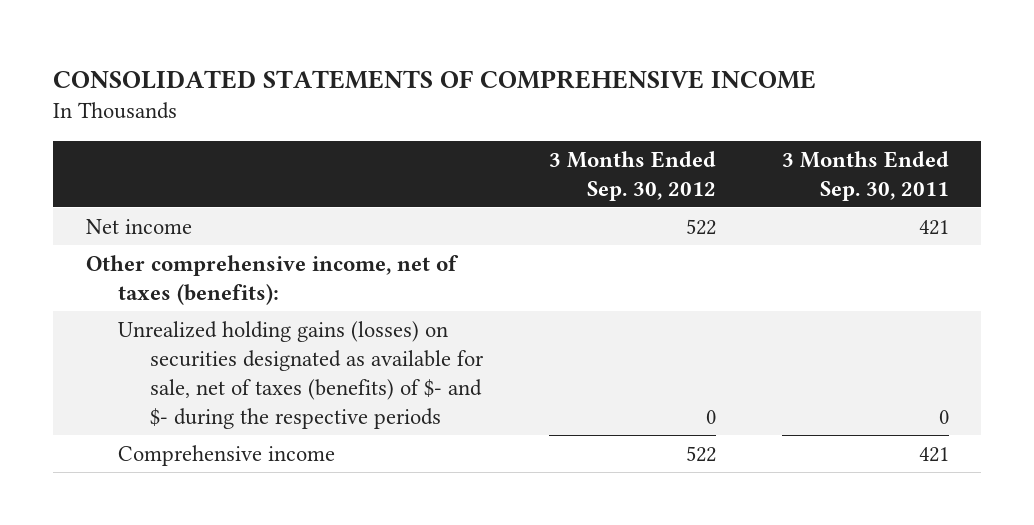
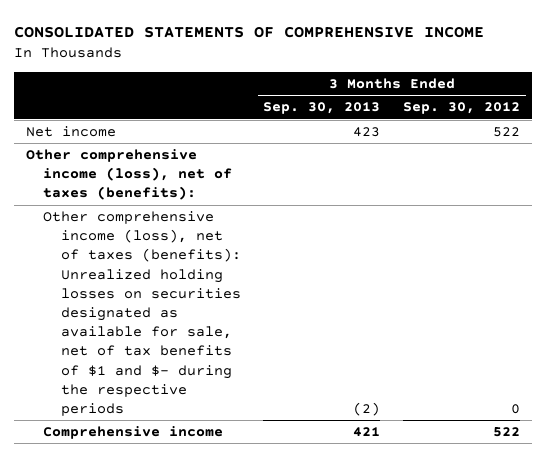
- | 3 Months Ended Sep. 30, 2012 | 3 Months Ended Sep. 30, 2011
+ | 3 Months Ended Sep. 30, 2013 | 3 Months Ended Sep. 30, 2012
- Other comprehensive income, net of taxes (benefits):
- Unrealized holding gains (losses) on securities designated as available for sale, net of taxes (benefits) of $- and $- during the respective periods | 0 | 0
+ Other comprehensive income (loss), net of taxes (benefits):
+ Other comprehensive income (loss), net of taxes (benefits): Unrealized holding losses on securities designated as available for sale, net of tax benefits of $1 and $- during the respective periods | (2) | 0

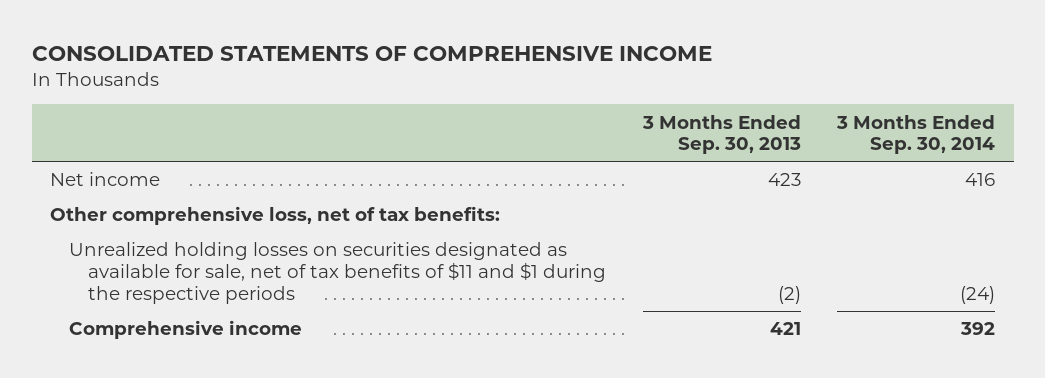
- | 3 Months Ended Sep. 30, 2013 | 3 Months Ended Sep. 30, 2012
+ | 3 Months Ended Sep. 30, 2013 | 3 Months Ended Sep. 30, 2014
- Other comprehensive income (loss), net of taxes (benefits):
- Other comprehensive income (loss), net of taxes (benefits): Unrealized holding losses on securities designated as available for sale, net of tax benefits of $1 and $- during the respective periods | (2) | 0
+ Other comprehensive loss, net of tax benefits:
+ Unrealized holding losses on securities designated as available for sale, net of tax benefits of $11 and $1 during the respective periods | (2) | (24)

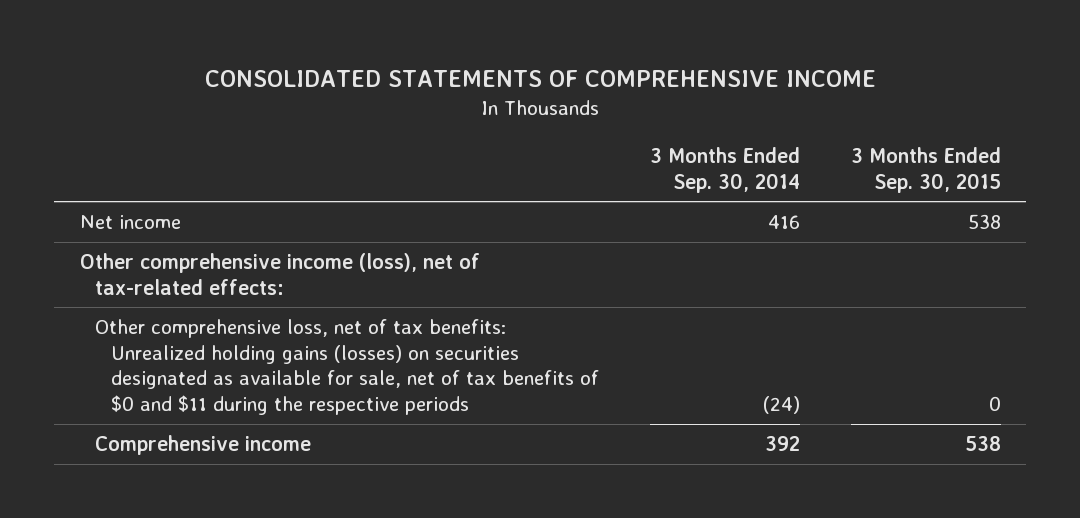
- | 3 Months Ended Sep. 30, 2013 | 3 Months Ended Sep. 30, 2014
+ | 3 Months Ended Sep. 30, 2014 | 3 Months Ended Sep. 30, 2015
- Other comprehensive loss, net of tax benefits:
- Unrealized holding losses on securities designated as available for sale, net of tax benefits of $11 and $1 during the respective periods | (2) | (24)
+ Other comprehensive income (loss), net of tax-related effects:
+ Other comprehensive loss, net of tax benefits: Unrealized holding gains (losses) on securities designated as available for sale, net of tax benefits of $0 and $11 during the respective periods | (24) | 0

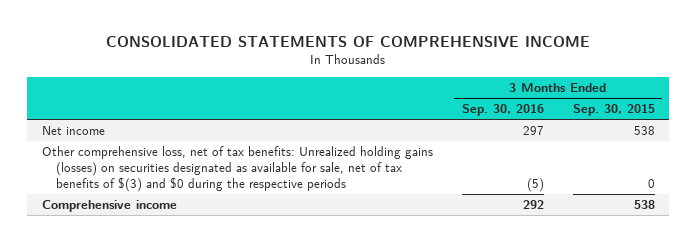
- | 3 Months Ended Sep. 30, 2014 | 3 Months Ended Sep. 30, 2015
+ | 3 Months Ended Sep. 30, 2016 | 3 Months Ended Sep. 30, 2015
- Other comprehensive income (loss), net of tax-related effects:
- Other comprehensive loss, net of tax benefits: Unrealized holding gains (losses) on securities designated as available for sale, net of tax benefits of $0 and $11 during the respective periods | (24) | 0
+ Other comprehensive loss, net of tax benefits: Unrealized holding gains (losses) on securities designated as available for sale, net of tax benefits of $(3) and $0 during the respective periods | (5) | 0

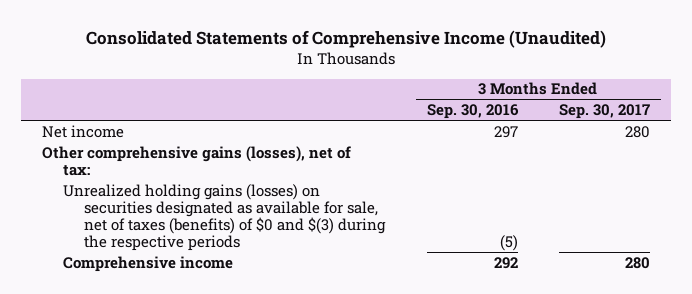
- CONSOLIDATED STATEMENTS OF COMPREHENSIVE INCOME
+ Consolidated Statements of Comprehensive Income (Unaudited)
- | 3 Months Ended Sep. 30, 2016 | 3 Months Ended Sep. 30, 2015
+ | 3 Months Ended Sep. 30, 2016 | 3 Months Ended Sep. 30, 2017
- Other comprehensive loss, net of tax benefits: Unrealized holding gains (losses) on securities designated as available for sale, net of tax benefits of $(3) and $0 during the respective periods | (5) | 0
+ Other comprehensive gains (losses), net of tax:
+ Unrealized holding gains (losses) on securities designated as available for sale, net of taxes (benefits) of $0 and $(3) during the respective periods | (5) |

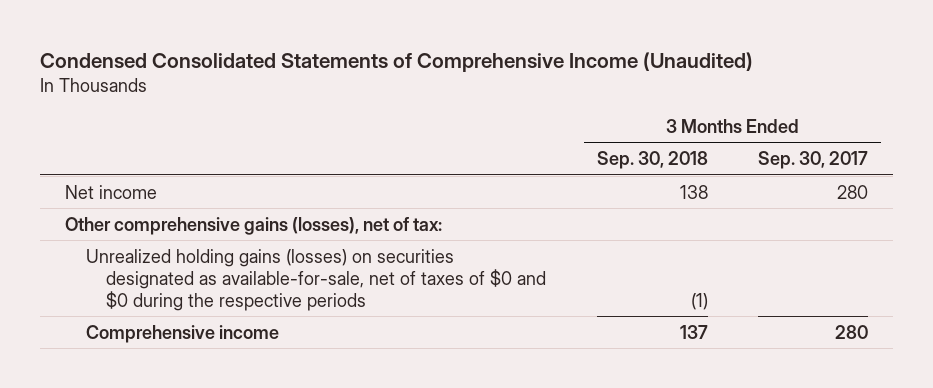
- Consolidated Statements of Comprehensive Income (Unaudited)
+ Condensed Consolidated Statements of Comprehensive Income (Unaudited)
- | 3 Months Ended Sep. 30, 2016 | 3 Months Ended Sep. 30, 2017
+ | 3 Months Ended Sep. 30, 2018 | 3 Months Ended Sep. 30, 2017
- Unrealized holding gains (losses) on securities designated as available for sale, net of taxes (benefits) of $0 and $(3) during the respective periods | (5) |
+ Unrealized holding gains (losses) on securities designated as available-for-sale, net of taxes of $0 and $0 during the respective periods | (1) |

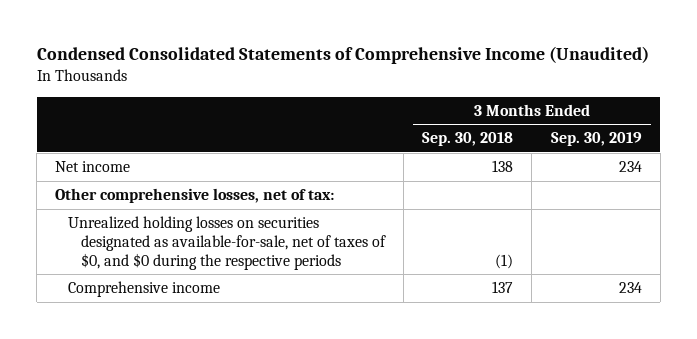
- | 3 Months Ended Sep. 30, 2018 | 3 Months Ended Sep. 30, 2017
+ | 3 Months Ended Sep. 30, 2018 | 3 Months Ended Sep. 30, 2019
- Other comprehensive gains (losses), net of tax:
- Unrealized holding gains (losses) on securities designated as available-for-sale, net of taxes of $0 and $0 during the respective periods | (1) |
+ Other comprehensive losses, net of tax:
+ Unrealized holding losses on securities designated as available-for-sale, net of taxes of $0, and $0 during the respective periods | (1) |

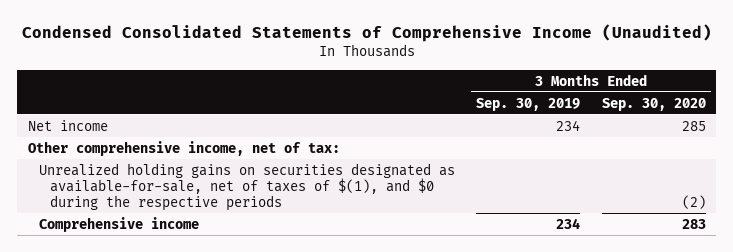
- | 3 Months Ended Sep. 30, 2018 | 3 Months Ended Sep. 30, 2019
+ | 3 Months Ended Sep. 30, 2019 | 3 Months Ended Sep. 30, 2020
- Other comprehensive losses, net of tax:
- Unrealized holding losses on securities designated as available-for-sale, net of taxes of $0, and $0 during the respective periods | (1) |
+ Other comprehensive income, net of tax:
+ Unrealized holding gains on securities designated as available-for-sale, net of taxes of $(1), and $0 during the respective periods | | (2)

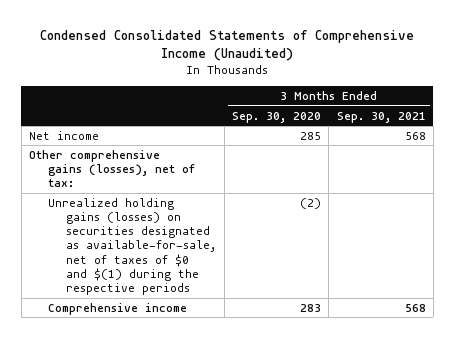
- | 3 Months Ended Sep. 30, 2019 | 3 Months Ended Sep. 30, 2020
+ | 3 Months Ended Sep. 30, 2020 | 3 Months Ended Sep. 30, 2021
- Other comprehensive income, net of tax:
- Unrealized holding gains on securities designated as available-for-sale, net of taxes of $(1), and $0 during the respective periods | | (2)
+ Other comprehensive gains (losses), net of tax:
+ Unrealized holding gains (losses) on securities designated as available-for-sale, net of taxes of $0 and $(1) during the respective periods | (2) |

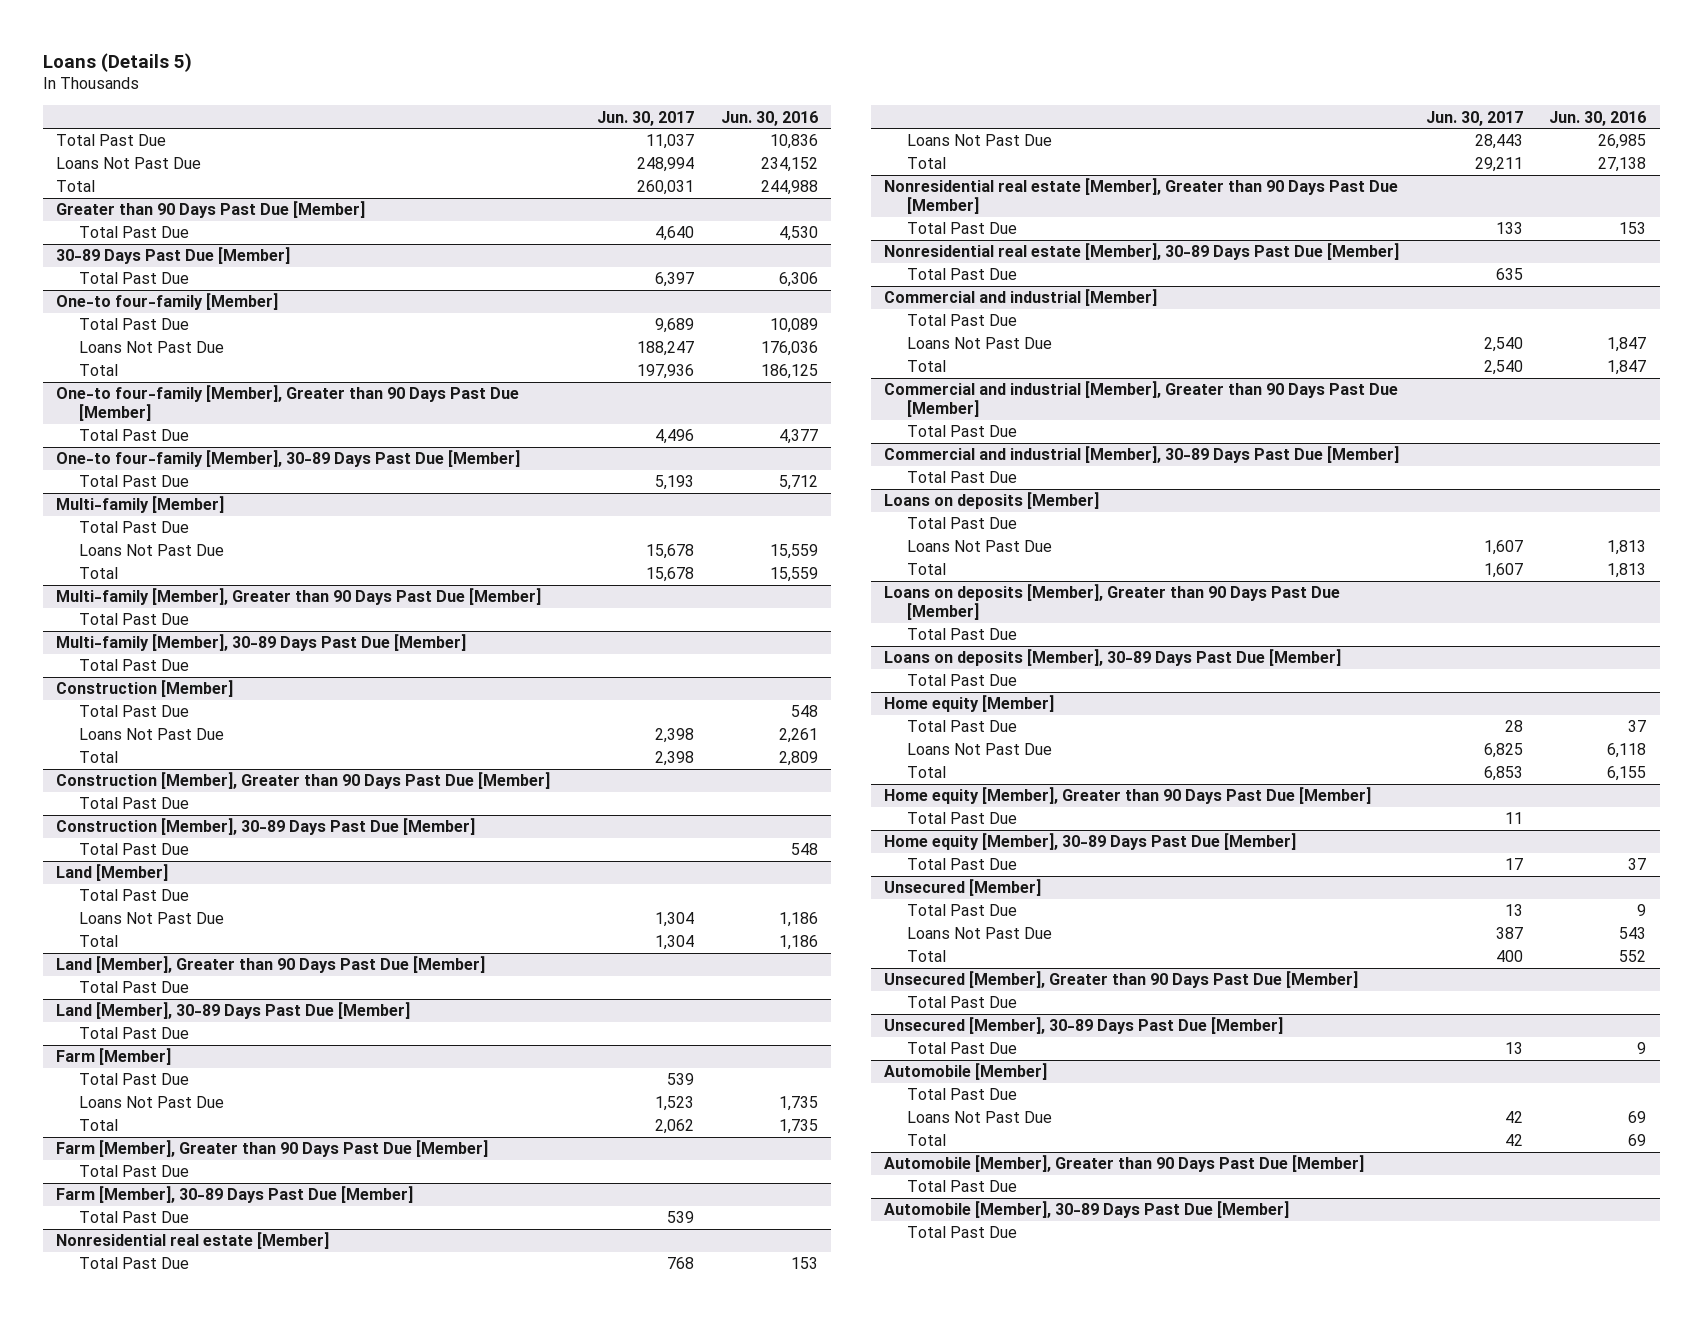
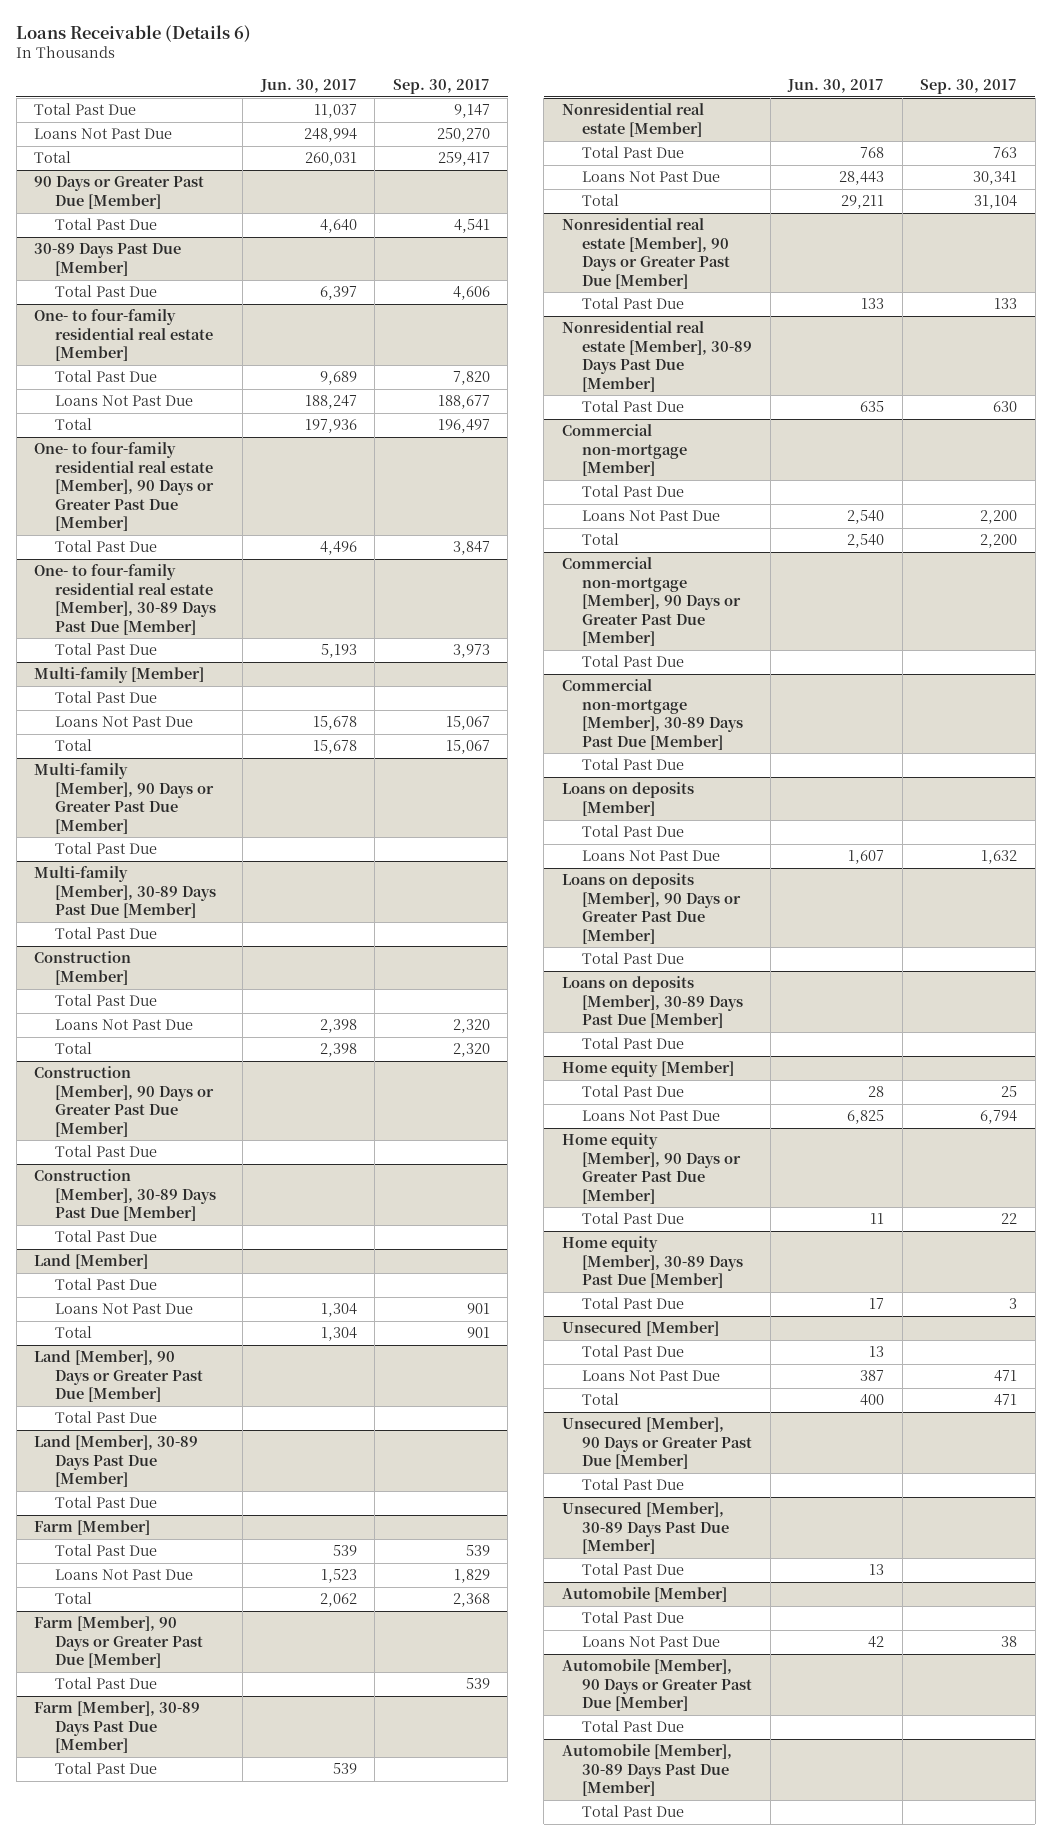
- Loans (Details 5)
+ Loans Receivable (Details 6)
- | Jun. 30, 2017 | Jun. 30, 2016
+ | Jun. 30, 2017 | Sep. 30, 2017
- Greater than 90 Days Past Due [Member]
+ 90 Days or Greater Past Due [Member]
- One-to four-family [Member]
+ One- to four-family residential real estate [Member]
- One-to four-family [Member], Greater than 90 Days Past Due [Member]
+ One- to four-family residential real estate [Member], 90 Days or Greater Past Due [Member]
- One-to four-family [Member], 30-89 Days Past Due [Member]
+ One- to four-family residential real estate [Member], 30-89 Days Past Due [Member]
- Multi-family [Member], Greater than 90 Days Past Due [Member]
+ Multi-family [Member], 90 Days or Greater Past Due [Member]
- Construction [Member], Greater than 90 Days Past Due [Member]
+ Construction [Member], 90 Days or Greater Past Due [Member]
- Land [Member], Greater than 90 Days Past Due [Member]
+ Land [Member], 90 Days or Greater Past Due [Member]
- Farm [Member], Greater than 90 Days Past Due [Member]
+ Farm [Member], 90 Days or Greater Past Due [Member]
- Nonresidential real estate [Member], Greater than 90 Days Past Due [Member]
+ Nonresidential real estate [Member], 90 Days or Greater Past Due [Member]
- Commercial and industrial [Member]
+ Commercial non-mortgage [Member]
- Commercial and industrial [Member], Greater than 90 Days Past Due [Member]
+ Commercial non-mortgage [Member], 90 Days or Greater Past Due [Member]
- Commercial and industrial [Member], 30-89 Days Past Due [Member]
+ Commercial non-mortgage [Member], 30-89 Days Past Due [Member]
@ Loans on deposits [Member]
- Total | 1,607 | 1,813
- Loans on deposits [Member], Greater than 90 Days Past Due [Member]
+ Loans on deposits [Member], 90 Days or Greater Past Due [Member]
@ Home equity [Member]
- Total | 6,853 | 6,155
- Home equity [Member], Greater than 90 Days Past Due [Member]
+ Home equity [Member], 90 Days or Greater Past Due [Member]
- Unsecured [Member], Greater than 90 Days Past Due [Member]
+ Unsecured [Member], 90 Days or Greater Past Due [Member]
@ Automobile [Member]
- Total | 42 | 69
- Automobile [Member], Greater than 90 Days Past Due [Member]
+ Automobile [Member], 90 Days or Greater Past Due [Member]

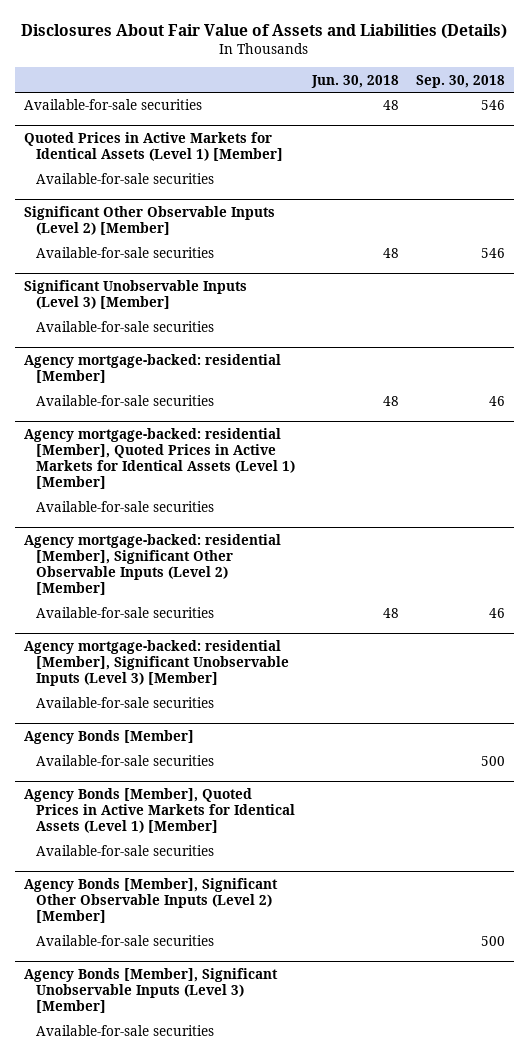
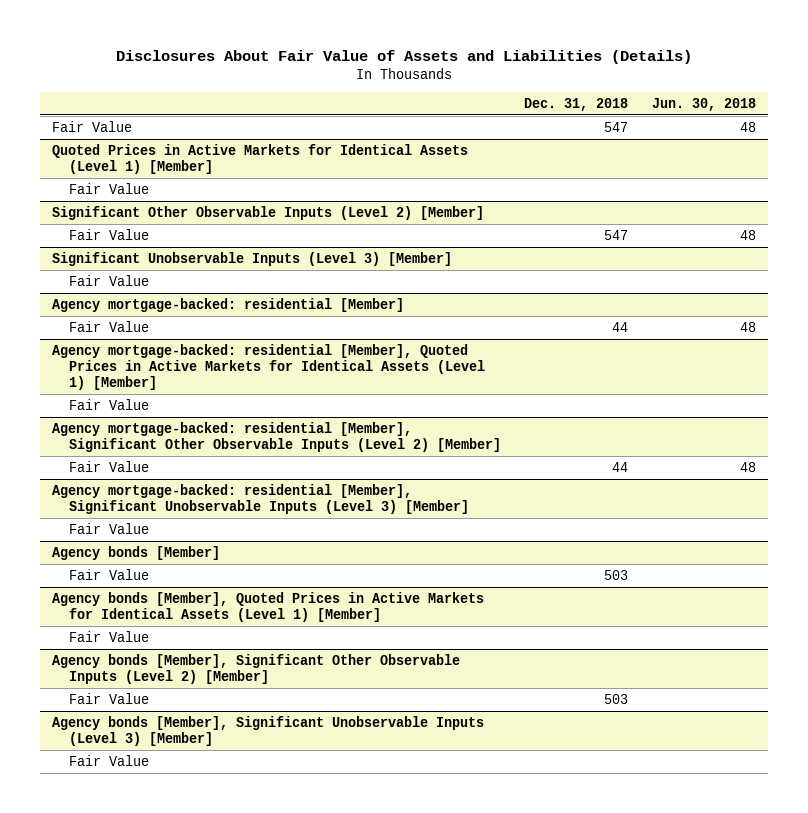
- | Jun. 30, 2018 | Sep. 30, 2018
+ | Dec. 31, 2018 | Jun. 30, 2018
- Available-for-sale securities | 48 | 546
+ Fair Value | 547 | 48
@ Quoted Prices in Active Markets for Identical Assets (Level 1) [Member]
- Available-for-sale securities
+ Fair Value
@ Significant Other Observable Inputs (Level 2) [Member]
- Available-for-sale securities | 48 | 546
+ Fair Value | 547 | 48
@ Significant Unobservable Inputs (Level 3) [Member]
- Available-for-sale securities
+ Fair Value
@ Agency mortgage-backed: residential [Member]
- Available-for-sale securities | 48 | 46
+ Fair Value | 44 | 48
@ Agency mortgage-backed: residential [Member], Quoted Prices in Active Markets for Identical Assets (Level 1) [Member]
- Available-for-sale securities
+ Fair Value
@ Agency mortgage-backed: residential [Member], Significant Other Observable Inputs (Level 2) [Member]
- Available-for-sale securities | 48 | 46
+ Fair Value | 44 | 48
@ Agency mortgage-backed: residential [Member], Significant Unobservable Inputs (Level 3) [Member]
- Available-for-sale securities
- Agency Bonds [Member]
- Available-for-sale securities | | 500
- Agency Bonds [Member], Quoted Prices in Active Markets for Identical Assets (Level 1) [Member]
- Available-for-sale securities
- Agency Bonds [Member], Significant Other Observable Inputs (Level 2) [Member]
- Available-for-sale securities | | 500
- Agency Bonds [Member], Significant Unobservable Inputs (Level 3) [Member]
- Available-for-sale securities
@ Agency mortgage-backed: residential [Member], Significant Unobservable Inputs (Level 3) [Member]
+ Fair Value
+ Agency bonds [Member]
+ Fair Value | 503 |
+ Agency bonds [Member], Quoted Prices in Active Markets for Identical Assets (Level 1) [Member]
+ Fair Value
+ Agency bonds [Member], Significant Other Observable Inputs (Level 2) [Member]
+ Fair Value | 503 |
+ Agency bonds [Member], Significant Unobservable Inputs (Level 3) [Member]
+ Fair Value

